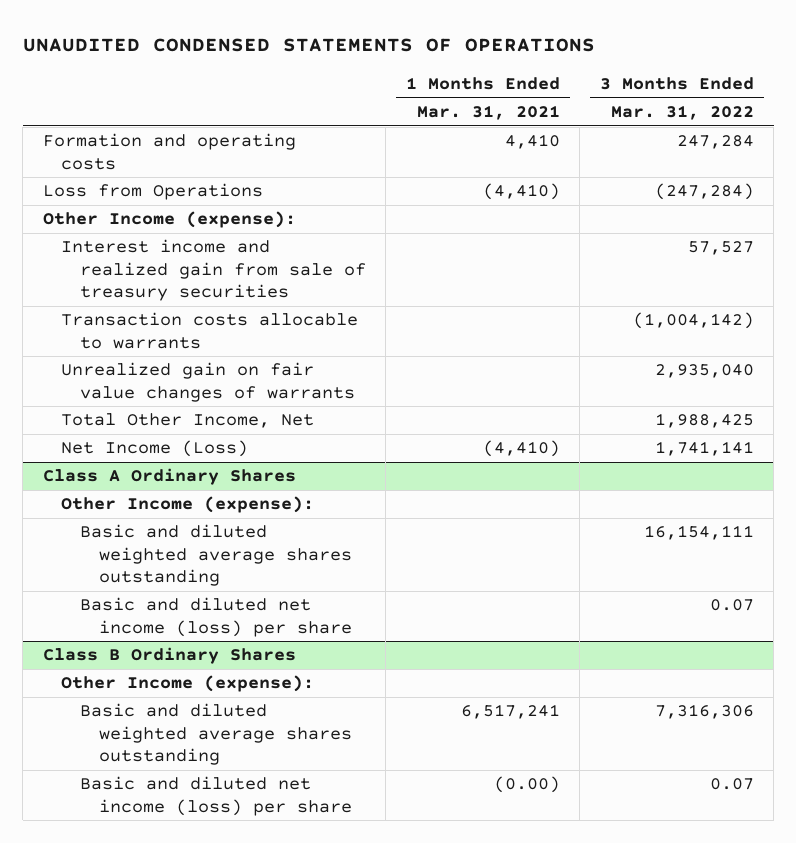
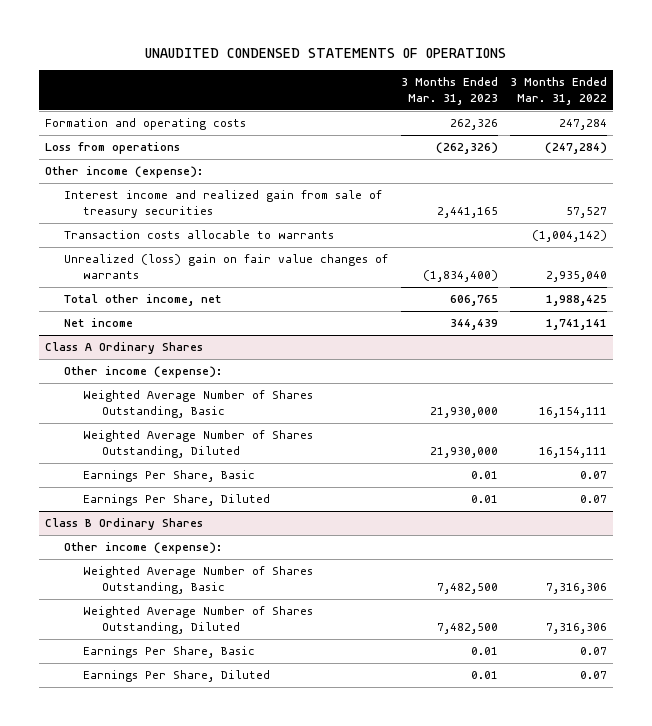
- | 1 Months Ended Mar. 31, 2021 | 3 Months Ended Mar. 31, 2022
+ | 3 Months Ended Mar. 31, 2023 | 3 Months Ended Mar. 31, 2022
- Loss from Operations | (4,410) | (247,284)
- Other Income (expense):
+ Loss from operations | (262,326) | (247,284)
+ Other income (expense):
- Unrealized gain on fair value changes of warrants | | 2,935,040
- Total Other Income, Net | | 1,988,425
- Net Income (Loss) | (4,410) | 1,741,141
+ Unrealized (loss) gain on fair value changes of warrants | (1,834,400) | 2,935,040
+ Total other income, net | 606,765 | 1,988,425
+ Net income | 344,439 | 1,741,141
@ Class A Ordinary Shares
- Other Income (expense):
- Basic and diluted weighted average shares outstanding | | 16,154,111
- Basic and diluted net income (loss) per share | | 0.07
+ Other income (expense):
+ Weighted Average Number of Shares Outstanding, Basic | 21,930,000 | 16,154,111
+ Weighted Average Number of Shares Outstanding, Diluted | 21,930,000 | 16,154,111
+ Earnings Per Share, Basic | 0.01 | 0.07
+ Earnings Per Share, Diluted | 0.01 | 0.07
@ Class B Ordinary Shares
- Other Income (expense):
- Basic and diluted weighted average shares outstanding | 6,517,241 | 7,316,306
- Basic and diluted net income (loss) per share | (0.00) | 0.07
+ Other income (expense):
+ Weighted Average Number of Shares Outstanding, Basic | 7,482,500 | 7,316,306
+ Weighted Average Number of Shares Outstanding, Diluted | 7,482,500 | 7,316,306
+ Earnings Per Share, Basic | 0.01 | 0.07
+ Earnings Per Share, Diluted | 0.01 | 0.07

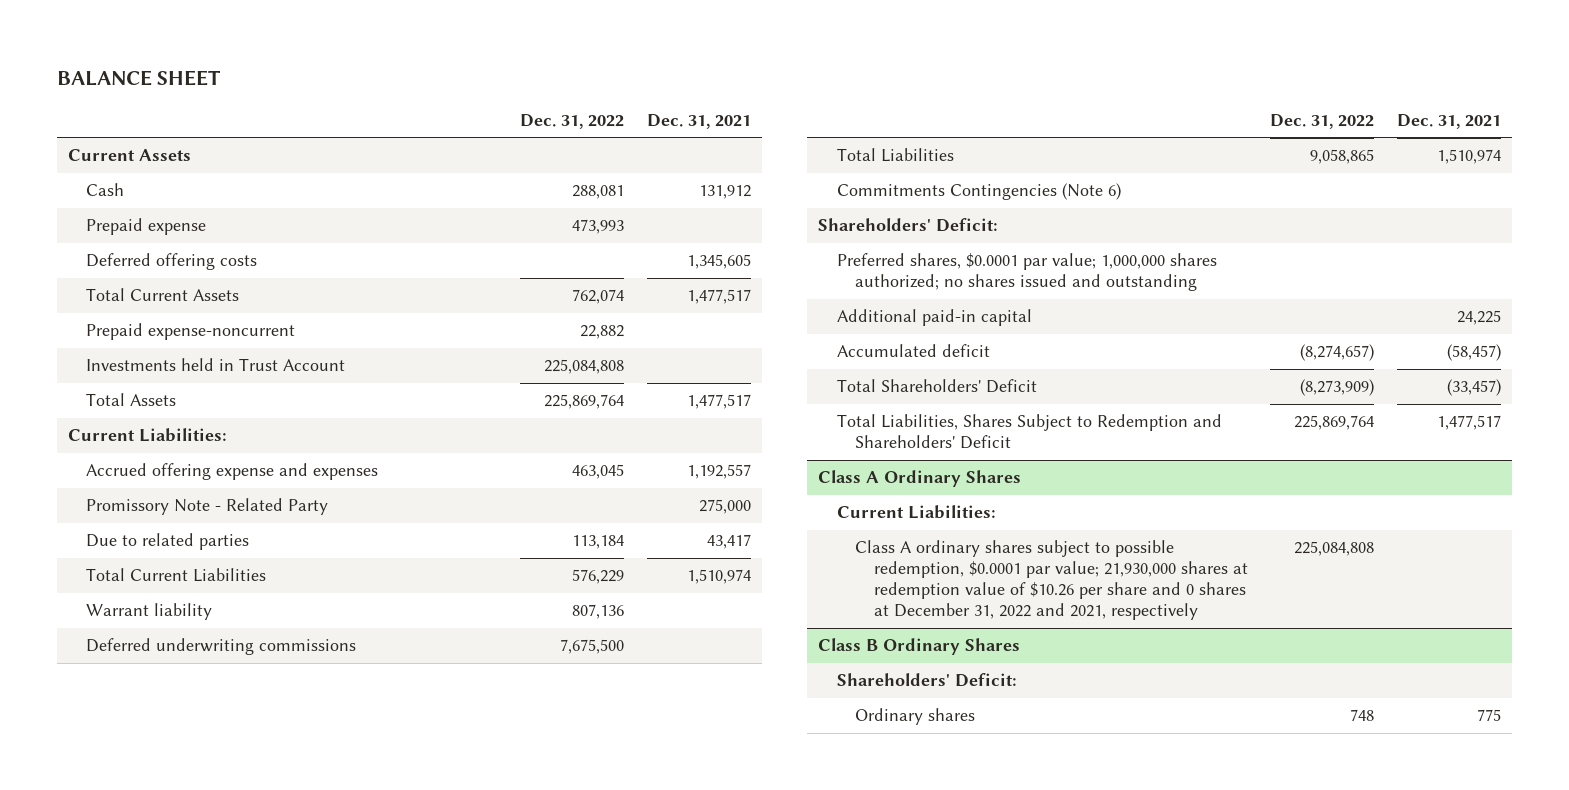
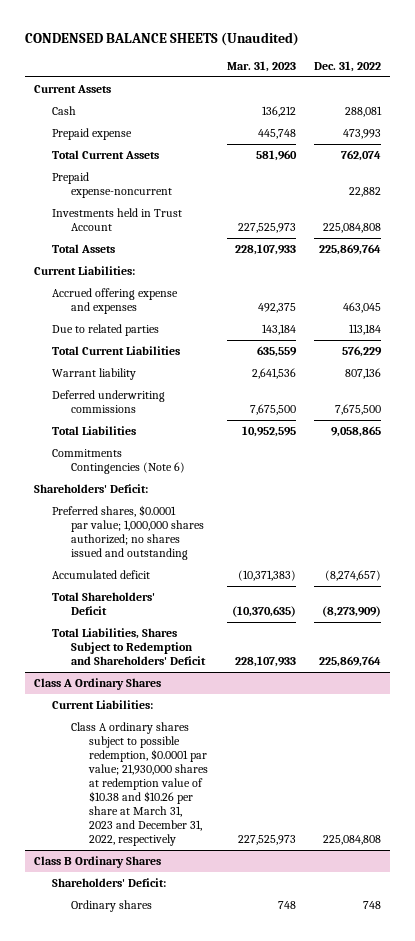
- BALANCE SHEET
+ CONDENSED BALANCE SHEETS (Unaudited)
- | Dec. 31, 2022 | Dec. 31, 2021
+ | Mar. 31, 2023 | Dec. 31, 2022
- Deferred offering costs | | 1,345,605
- Promissory Note - Related Party | | 275,000
- Additional paid-in capital | | 24,225
@ Class A Ordinary Shares
- Class A ordinary shares subject to possible redemption, $0.0001 par value; 21,930,000 shares at redemption value of $10.26 per share and 0 shares at December 31, 2022 and 2021, respectively | 225,084,808 |
+ Class A ordinary shares subject to possible redemption, $0.0001 par value; 21,930,000 shares at redemption value of $10.38 and $10.26 per share at March 31, 2023 and December 31, 2022, respectively | 227,525,973 | 225,084,808

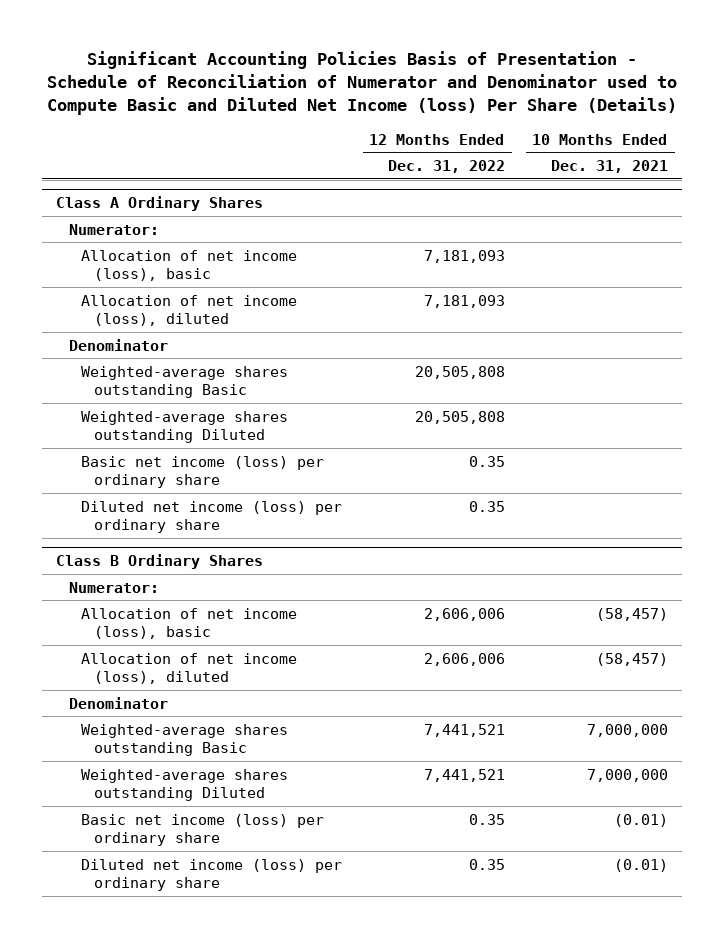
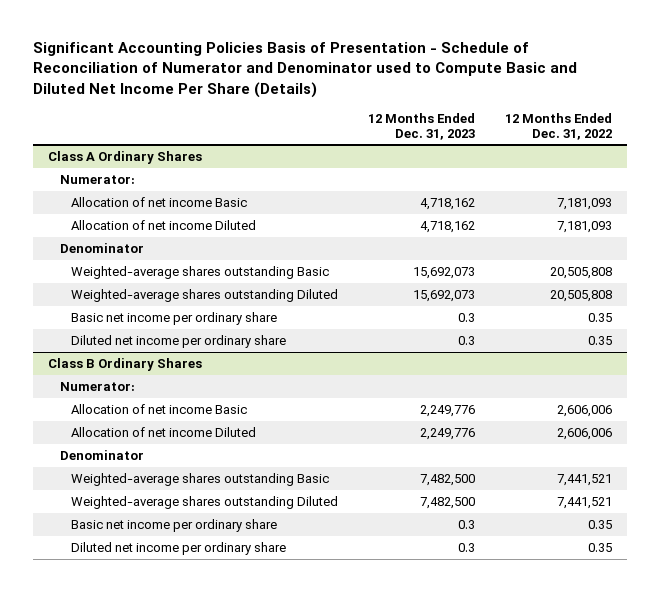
- Significant Accounting Policies Basis of Presentation - Schedule of Reconciliation of Numerator and Denominator used to Compute Basic and Diluted Net Income (loss) Per Share (Details)
+ Significant Accounting Policies Basis of Presentation - Schedule of Reconciliation of Numerator and Denominator used to Compute Basic and Diluted Net Income Per Share (Details)
- | 12 Months Ended Dec. 31, 2022 | 10 Months Ended Dec. 31, 2021
+ | 12 Months Ended Dec. 31, 2023 | 12 Months Ended Dec. 31, 2022
@ Class A Ordinary Shares
- Allocation of net income (loss), basic | 7,181,093 |
- Allocation of net income (loss), diluted | 7,181,093 |
+ Allocation of net income Basic | 4,718,162 | 7,181,093
+ Allocation of net income Diluted | 4,718,162 | 7,181,093
- Basic net income (loss) per ordinary share | 0.35 |
- Diluted net income (loss) per ordinary share | 0.35 |
+ Basic net income per ordinary share | 0.3 | 0.35
+ Diluted net income per ordinary share | 0.3 | 0.35
@ Class B Ordinary Shares
- Allocation of net income (loss), basic | 2,606,006 | (58,457)
- Allocation of net income (loss), diluted | 2,606,006 | (58,457)
+ Allocation of net income Basic | 2,249,776 | 2,606,006
+ Allocation of net income Diluted | 2,249,776 | 2,606,006
- Basic net income (loss) per ordinary share | 0.35 | (0.01)
- Diluted net income (loss) per ordinary share | 0.35 | (0.01)
+ Basic net income per ordinary share | 0.3 | 0.35
+ Diluted net income per ordinary share | 0.3 | 0.35

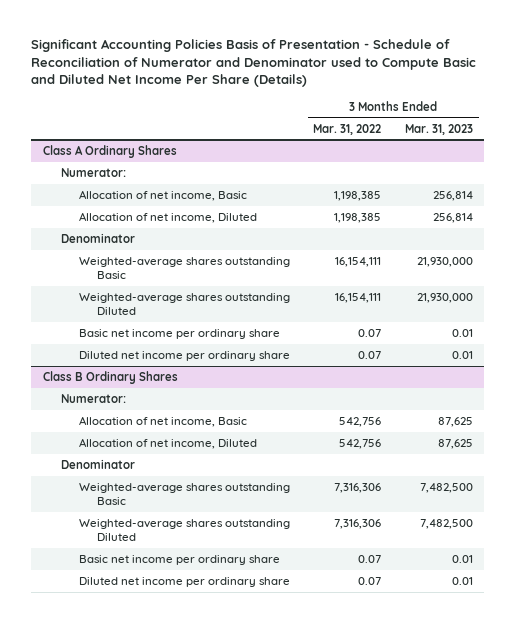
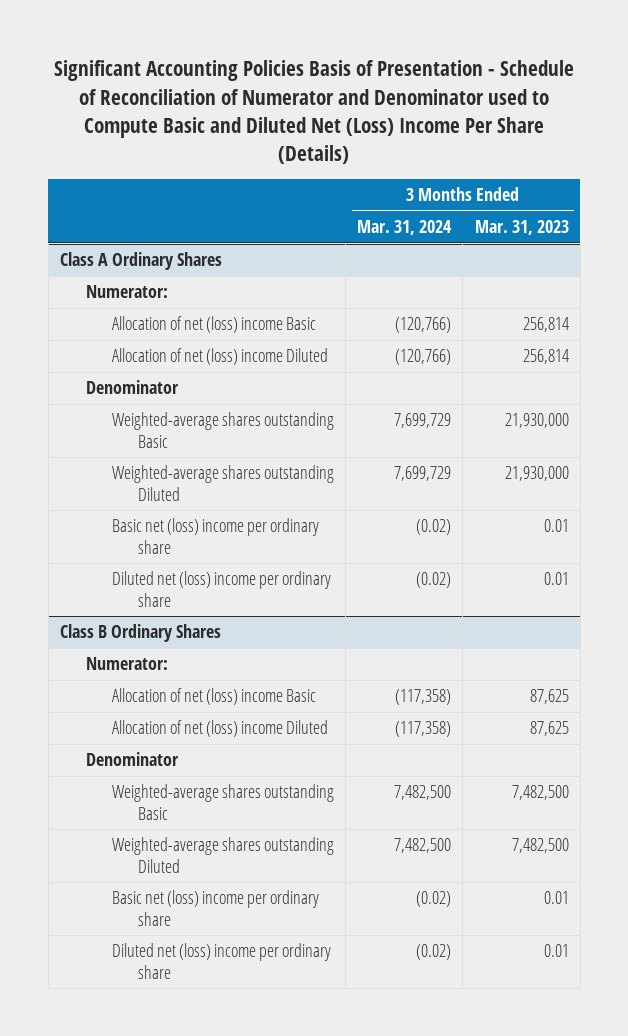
- Significant Accounting Policies Basis of Presentation - Schedule of Reconciliation of Numerator and Denominator used to Compute Basic and Diluted Net Income Per Share (Details)
+ Significant Accounting Policies Basis of Presentation - Schedule of Reconciliation of Numerator and Denominator used to Compute Basic and Diluted Net (Loss) Income Per Share (Details)
- | 3 Months Ended Mar. 31, 2022 | 3 Months Ended Mar. 31, 2023
+ | 3 Months Ended Mar. 31, 2024 | 3 Months Ended Mar. 31, 2023
@ Class A Ordinary Shares
- Allocation of net income, Basic | 1,198,385 | 256,814
- Allocation of net income, Diluted | 1,198,385 | 256,814
+ Allocation of net (loss) income Basic | (120,766) | 256,814
+ Allocation of net (loss) income Diluted | (120,766) | 256,814
- Basic net income per ordinary share | 0.07 | 0.01
- Diluted net income per ordinary share | 0.07 | 0.01
+ Basic net (loss) income per ordinary share | (0.02) | 0.01
+ Diluted net (loss) income per ordinary share | (0.02) | 0.01
@ Class B Ordinary Shares
- Allocation of net income, Basic | 542,756 | 87,625
- Allocation of net income, Diluted | 542,756 | 87,625
+ Allocation of net (loss) income Basic | (117,358) | 87,625
+ Allocation of net (loss) income Diluted | (117,358) | 87,625
- Basic net income per ordinary share | 0.07 | 0.01
- Diluted net income per ordinary share | 0.07 | 0.01
+ Basic net (loss) income per ordinary share | (0.02) | 0.01
+ Diluted net (loss) income per ordinary share | (0.02) | 0.01

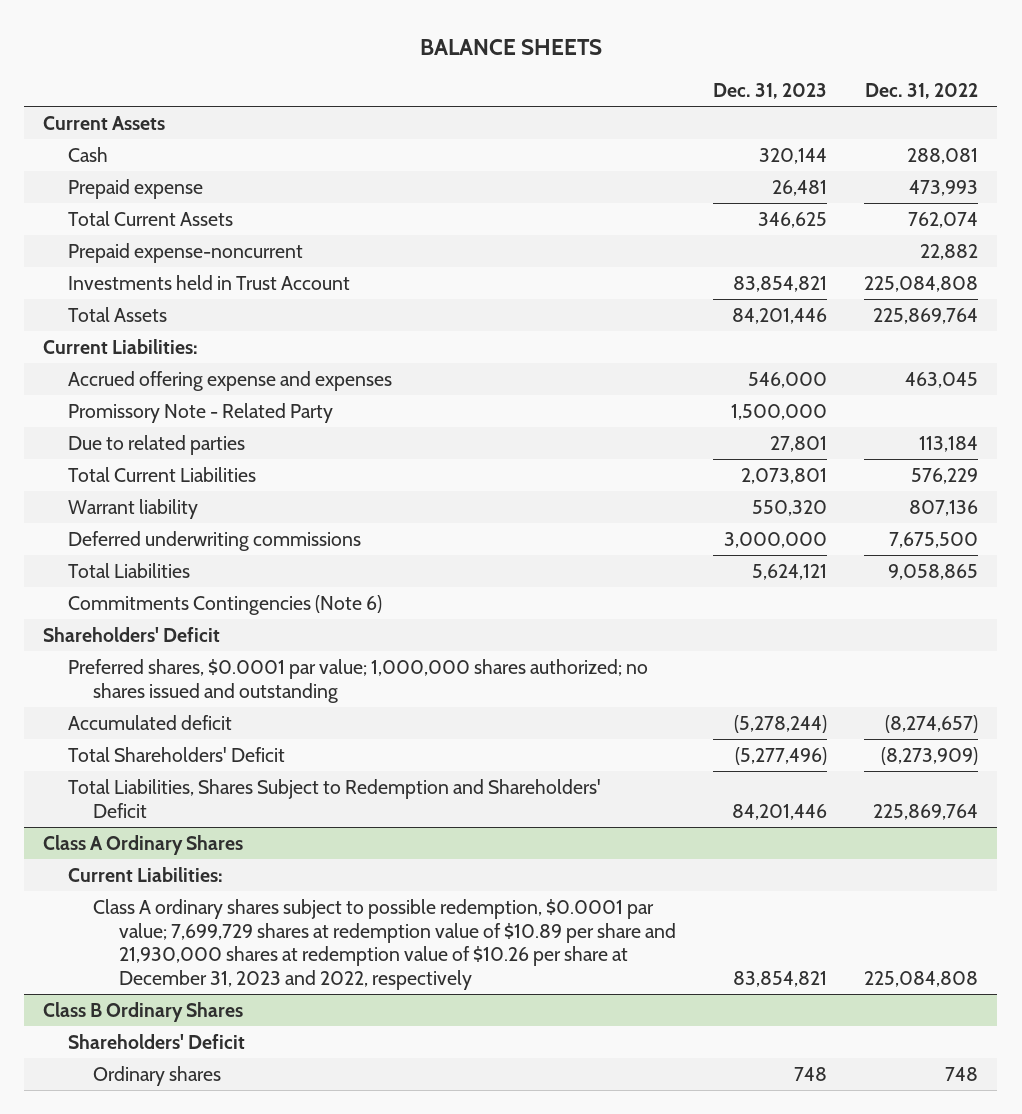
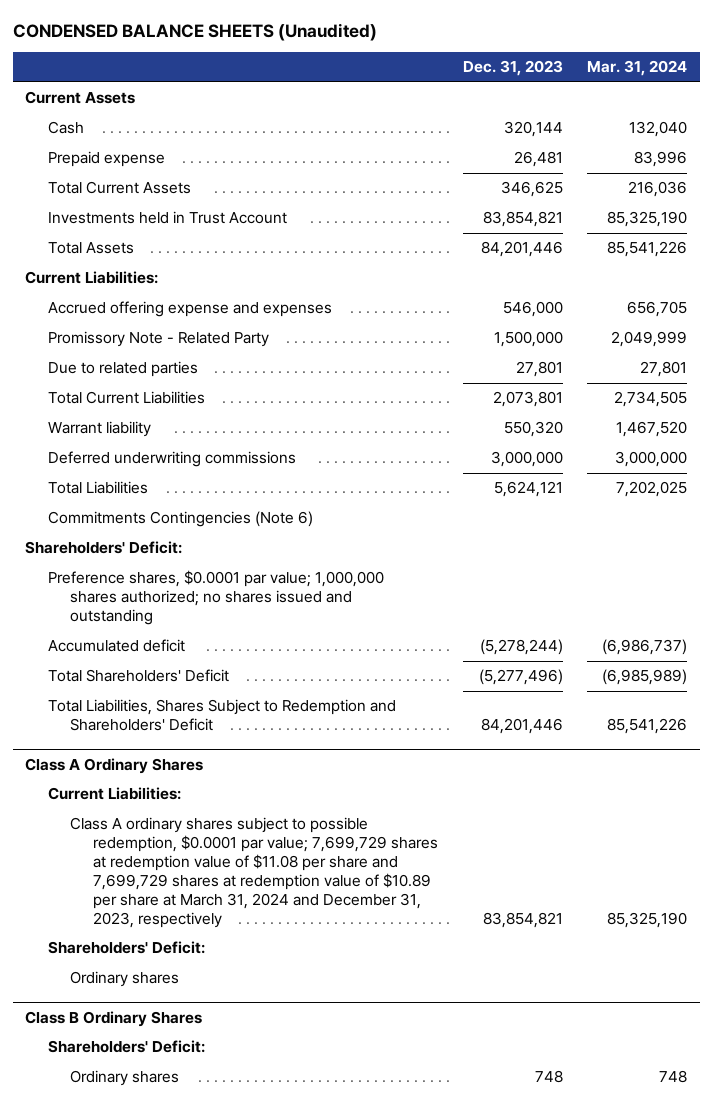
- BALANCE SHEETS
+ CONDENSED BALANCE SHEETS (Unaudited)
- | Dec. 31, 2023 | Dec. 31, 2022
+ | Dec. 31, 2023 | Mar. 31, 2024
- Prepaid expense-noncurrent | | 22,882
- Shareholders' Deficit
- Preferred shares, $0.0001 par value; 1,000,000 shares authorized; no shares issued and outstanding
+ Shareholders' Deficit:
+ Preference shares, $0.0001 par value; 1,000,000 shares authorized; no shares issued and outstanding
@ Class A Ordinary Shares
- Class A ordinary shares subject to possible redemption, $0.0001 par value; 7,699,729 shares at redemption value of $10.89 per share and 21,930,000 shares at redemption value of $10.26 per share at December 31, 2023 and 2022, respectively | 83,854,821 | 225,084,808
+ Class A ordinary shares subject to possible redemption, $0.0001 par value; 7,699,729 shares at redemption value of $11.08 per share and 7,699,729 shares at redemption value of $10.89 per share at March 31, 2024 and December 31, 2023, respectively | 83,854,821 | 85,325,190
+ Shareholders' Deficit:
+ Ordinary shares
@ Class B Ordinary Shares
- Shareholders' Deficit
+ Shareholders' Deficit:

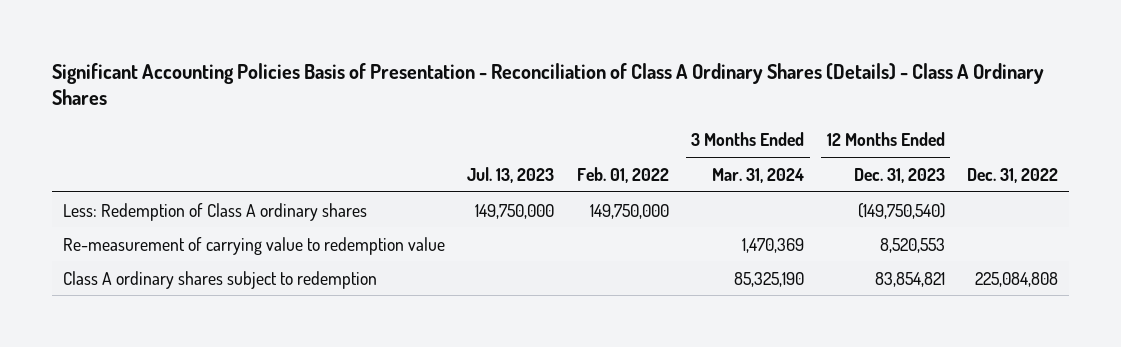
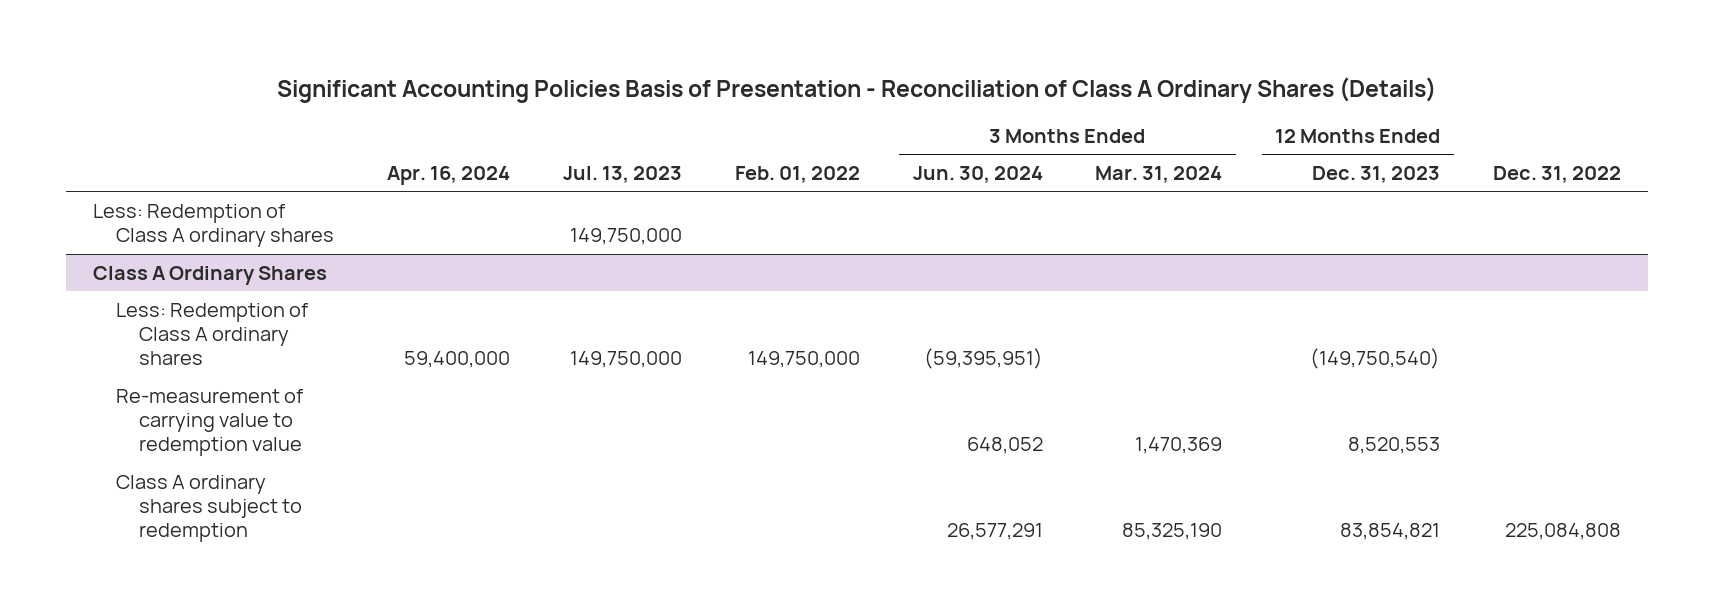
- Significant Accounting Policies Basis of Presentation - Reconciliation of Class A Ordinary Shares (Details) - Class A Ordinary Shares
+ Significant Accounting Policies Basis of Presentation - Reconciliation of Class A Ordinary Shares (Details)
- | Jul. 13, 2023 | Feb. 01, 2022 | 3 Months Ended Mar. 31, 2024 | 12 Months Ended Dec. 31, 2023 | Dec. 31, 2022
+ | Apr. 16, 2024 | Jul. 13, 2023 | Feb. 01, 2022 | 3 Months Ended Jun. 30, 2024 | 3 Months Ended Mar. 31, 2024 | 12 Months Ended Dec. 31, 2023 | Dec. 31, 2022
+ Less: Redemption of Class A ordinary shares | | 149,750,000 | | | | |
+ Class A Ordinary Shares

